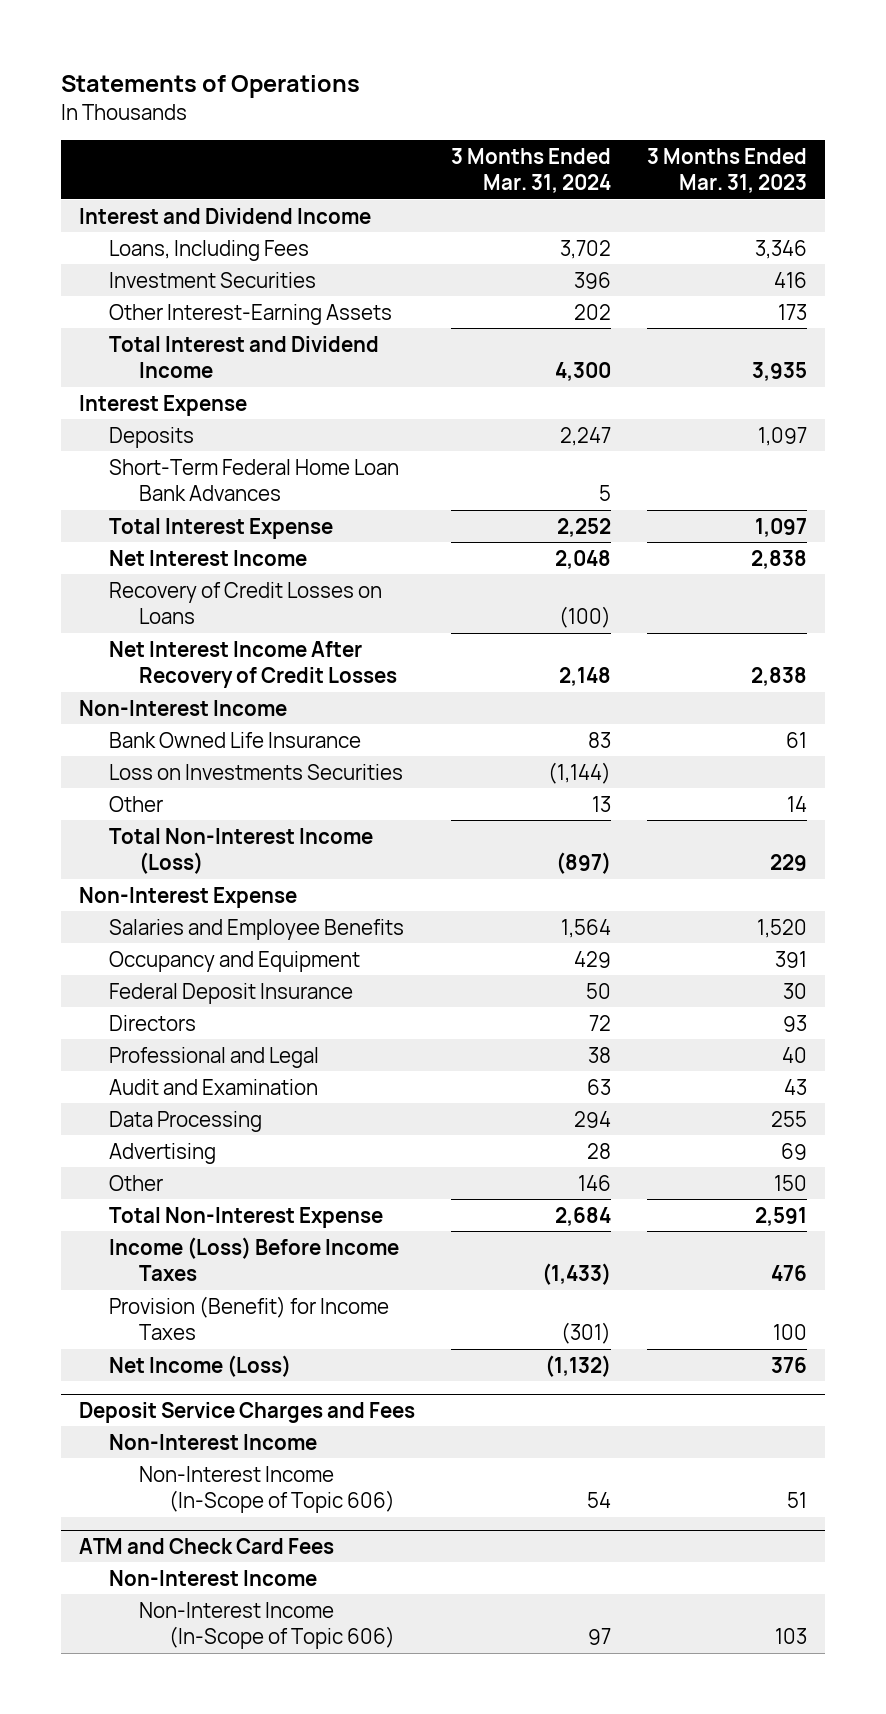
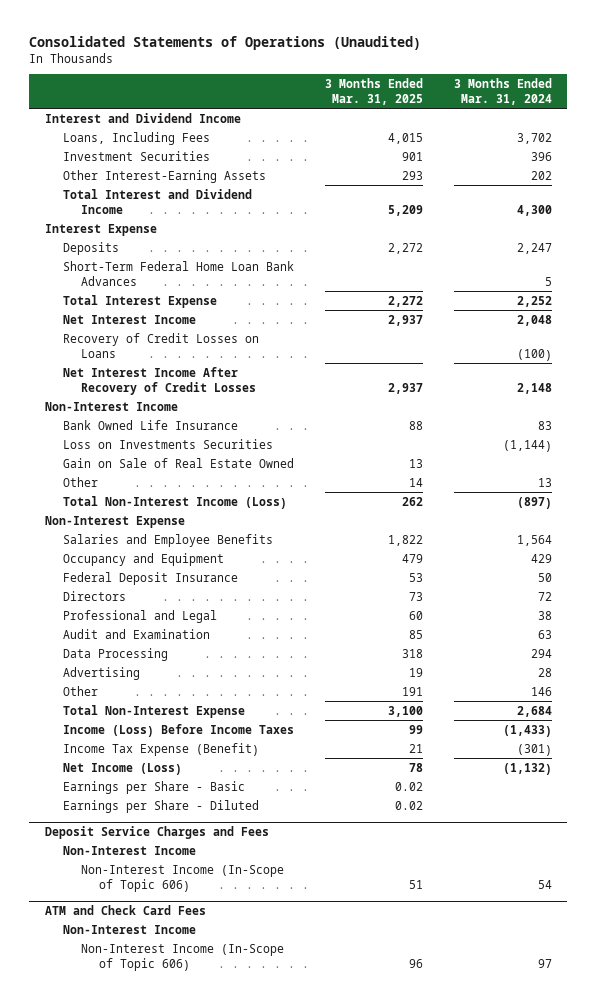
- Statements of Operations
+ Consolidated Statements of Operations (Unaudited)
- | 3 Months Ended Mar. 31, 2024 | 3 Months Ended Mar. 31, 2023
+ | 3 Months Ended Mar. 31, 2025 | 3 Months Ended Mar. 31, 2024
+ Gain on Sale of Real Estate Owned | 13 |
- Provision (Benefit) for Income Taxes | (301) | 100
+ Income Tax Expense (Benefit) | 21 | (301)
+ Earnings per Share - Basic | 0.02 |
+ Earnings per Share - Diluted | 0.02 |

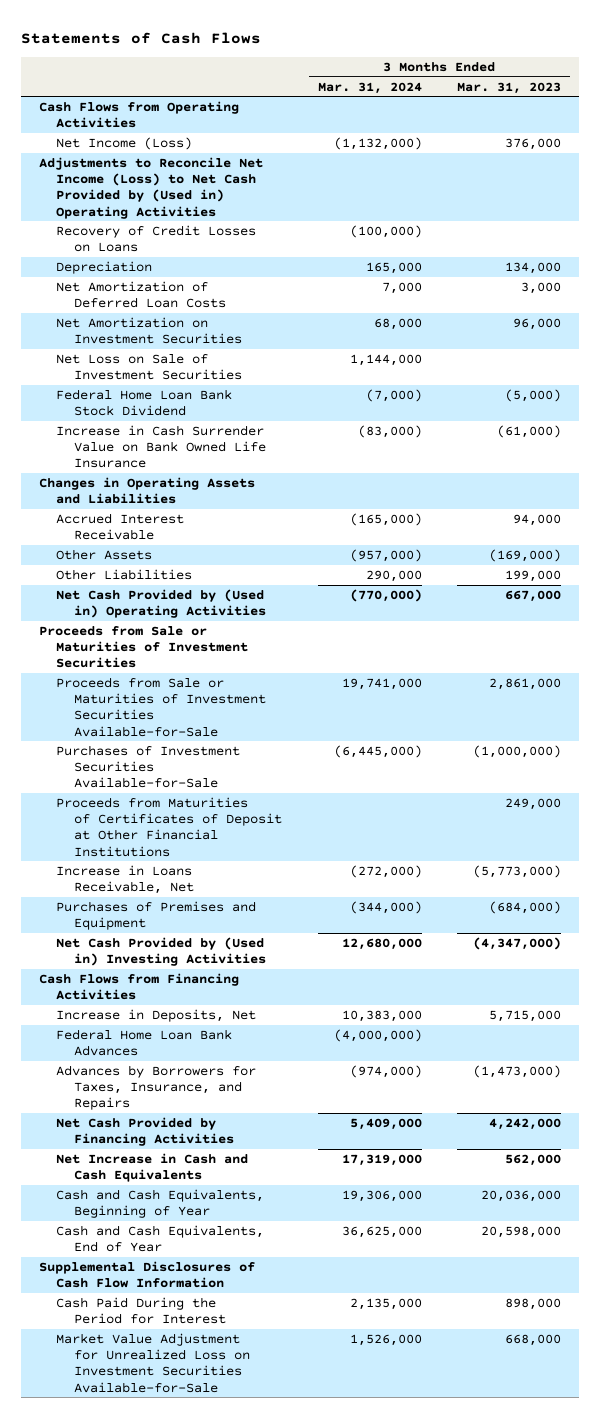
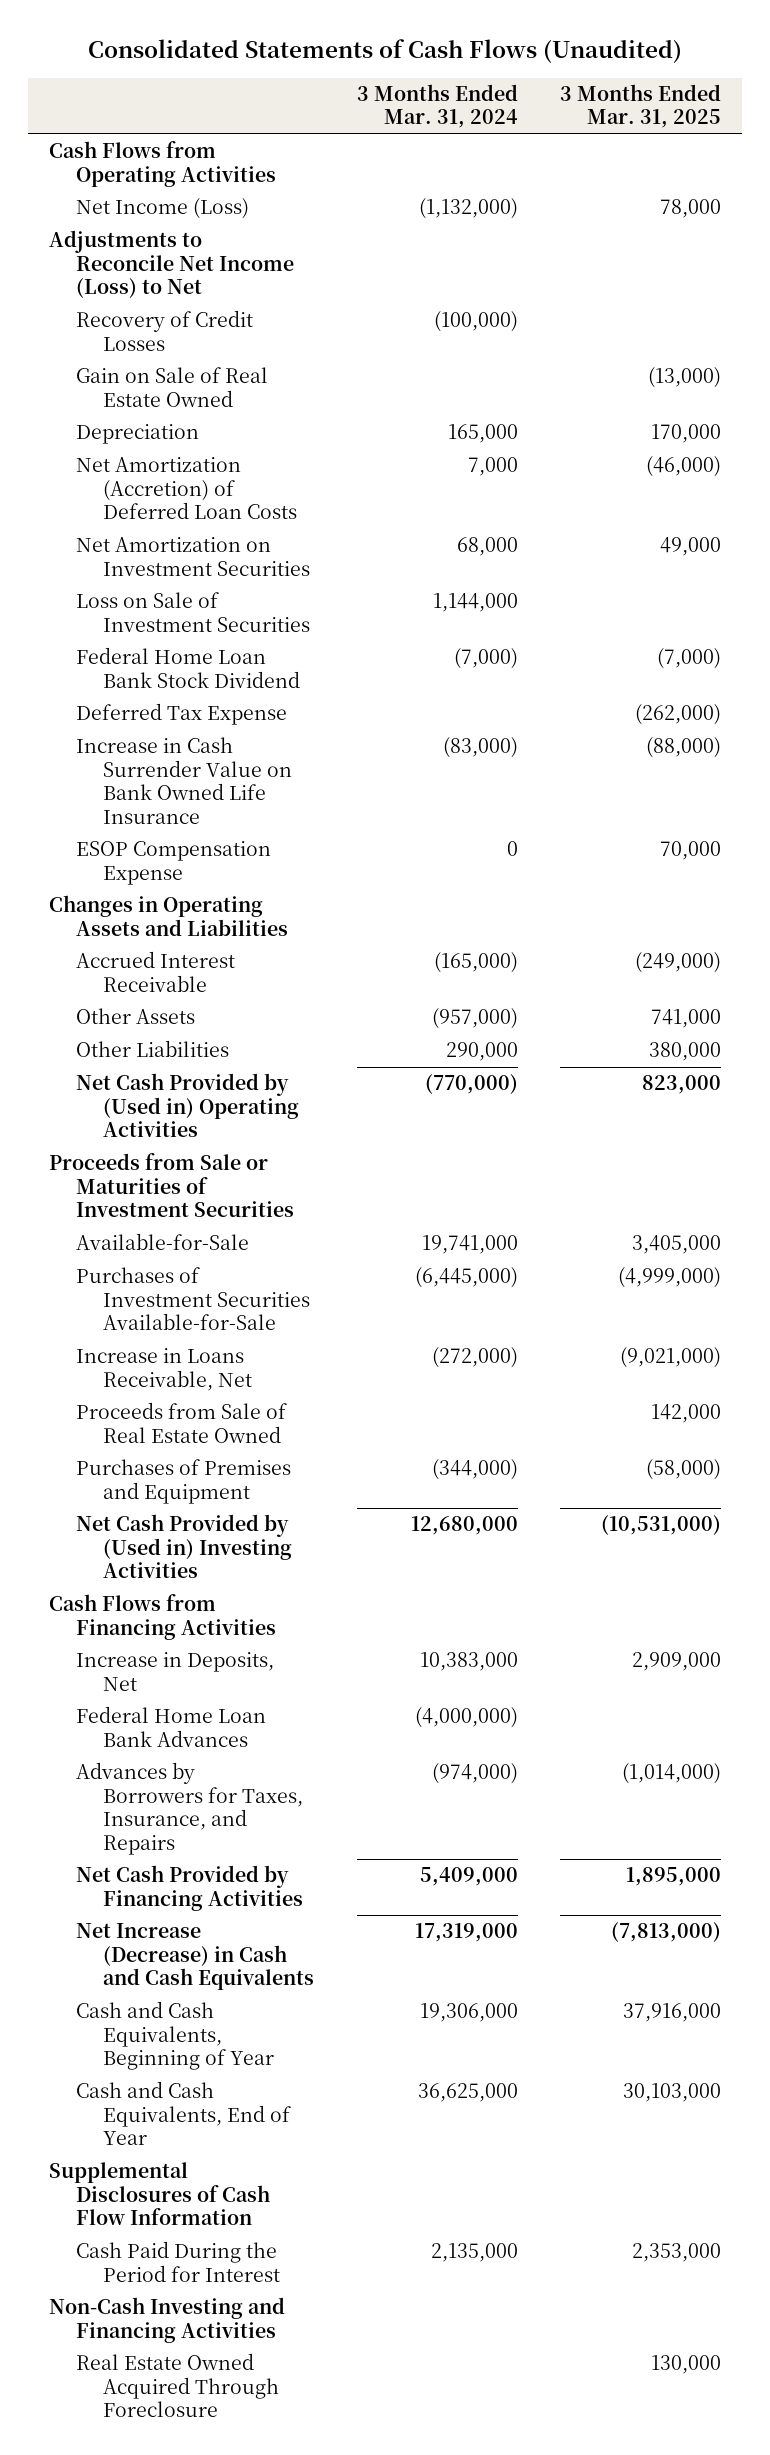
- Statements of Cash Flows
+ Consolidated Statements of Cash Flows (Unaudited)
- | 3 Months Ended Mar. 31, 2024 | 3 Months Ended Mar. 31, 2023
+ | 3 Months Ended Mar. 31, 2024 | 3 Months Ended Mar. 31, 2025
- Adjustments to Reconcile Net Income (Loss) to Net Cash Provided by (Used in) Operating Activities
- Recovery of Credit Losses on Loans | (100,000) |
+ Adjustments to Reconcile Net Income (Loss) to Net
+ Recovery of Credit Losses | (100,000) |
+ Gain on Sale of Real Estate Owned | | (13,000)
- Net Amortization of Deferred Loan Costs | 7,000 | 3,000
+ Net Amortization (Accretion) of Deferred Loan Costs | 7,000 | (46,000)
- Net Loss on Sale of Investment Securities | 1,144,000 |
+ Loss on Sale of Investment Securities | 1,144,000 |
+ Deferred Tax Expense | | (262,000)
+ ESOP Compensation Expense | 0 | 70,000
- Proceeds from Sale or Maturities of Investment Securities Available-for-Sale | 19,741,000 | 2,861,000
+ Available-for-Sale | 19,741,000 | 3,405,000
- Proceeds from Maturities of Certificates of Deposit at Other Financial Institutions | | 249,000
+ Proceeds from Sale of Real Estate Owned | | 142,000
- Net Increase in Cash and Cash Equivalents | 17,319,000 | 562,000
+ Net Increase (Decrease) in Cash and Cash Equivalents | 17,319,000 | (7,813,000)
- Market Value Adjustment for Unrealized Loss on Investment Securities Available-for-Sale | 1,526,000 | 668,000
+ Non-Cash Investing and Financing Activities
+ Real Estate Owned Acquired Through Foreclosure | | 130,000

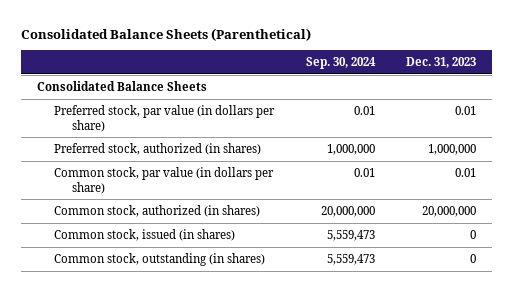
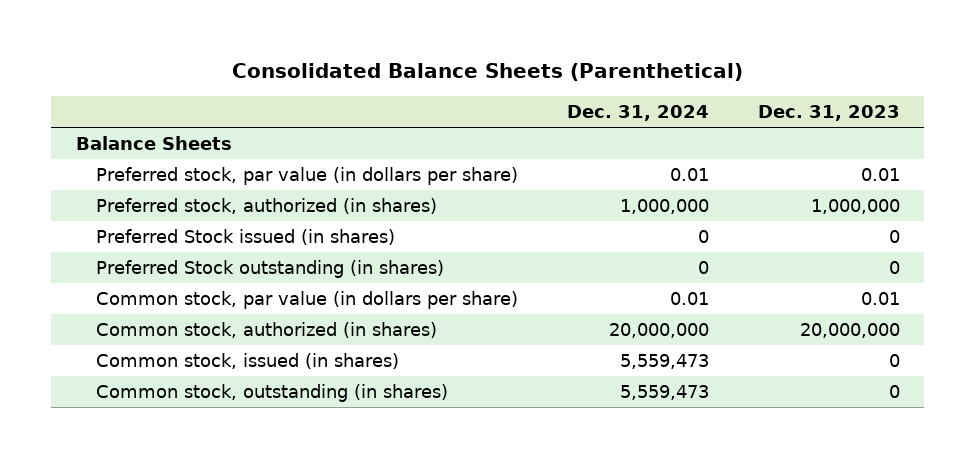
- | Sep. 30, 2024 | Dec. 31, 2023
+ | Dec. 31, 2024 | Dec. 31, 2023
- Consolidated Balance Sheets
+ Balance Sheets
+ Preferred Stock issued (in shares) | 0 | 0
+ Preferred Stock outstanding (in shares) | 0 | 0

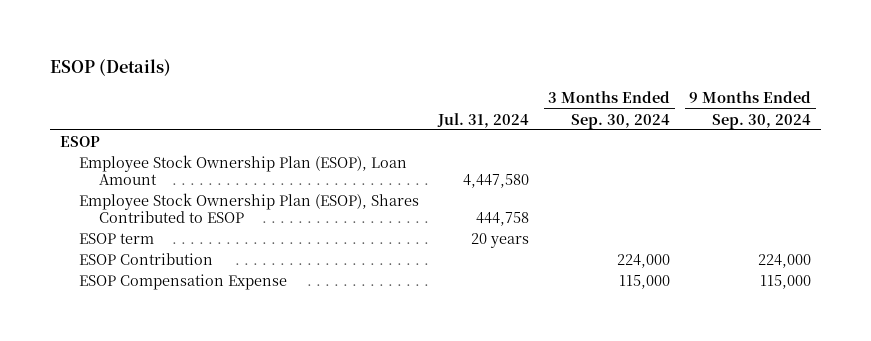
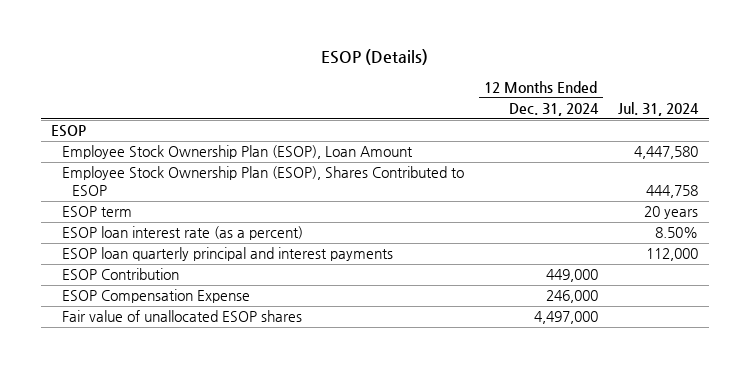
- | Jul. 31, 2024 | 3 Months Ended Sep. 30, 2024 | 9 Months Ended Sep. 30, 2024
+ | 12 Months Ended Dec. 31, 2024 | Jul. 31, 2024
+ ESOP loan interest rate (as a percent) | | 8.50%
+ ESOP loan quarterly principal and interest payments | | 112,000
+ Fair value of unallocated ESOP shares | 4,497,000 |

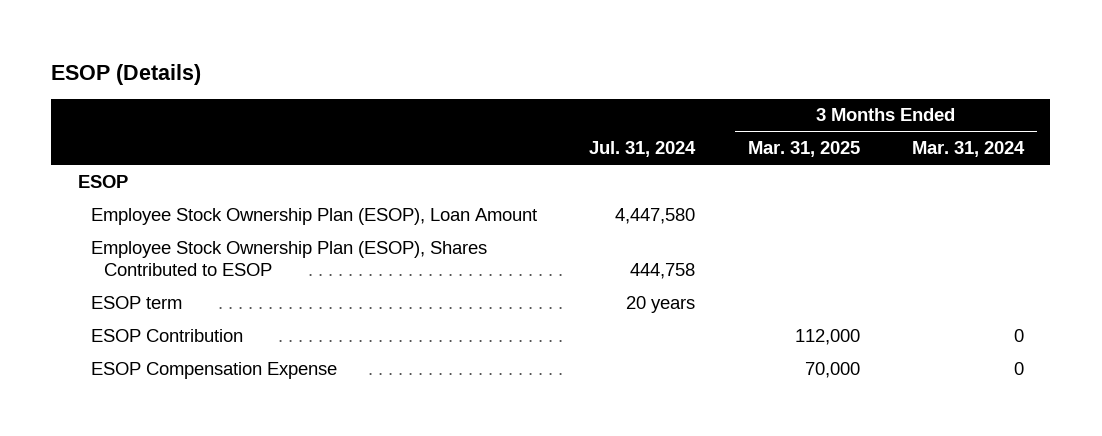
- | 12 Months Ended Dec. 31, 2024 | Jul. 31, 2024
+ | Jul. 31, 2024 | 3 Months Ended Mar. 31, 2025 | 3 Months Ended Mar. 31, 2024
- ESOP loan interest rate (as a percent) | | 8.50%
- ESOP loan quarterly principal and interest payments | | 112,000
- Fair value of unallocated ESOP shares | 4,497,000 |

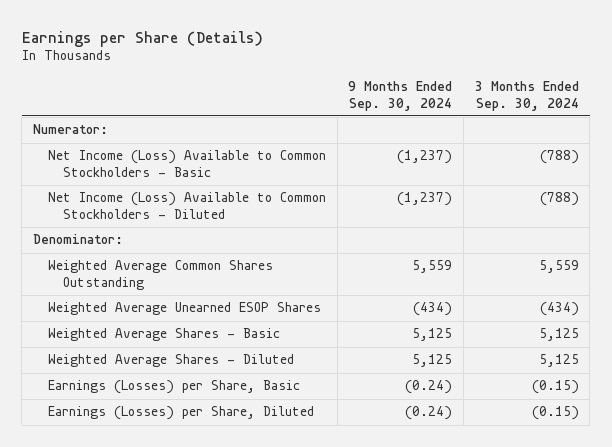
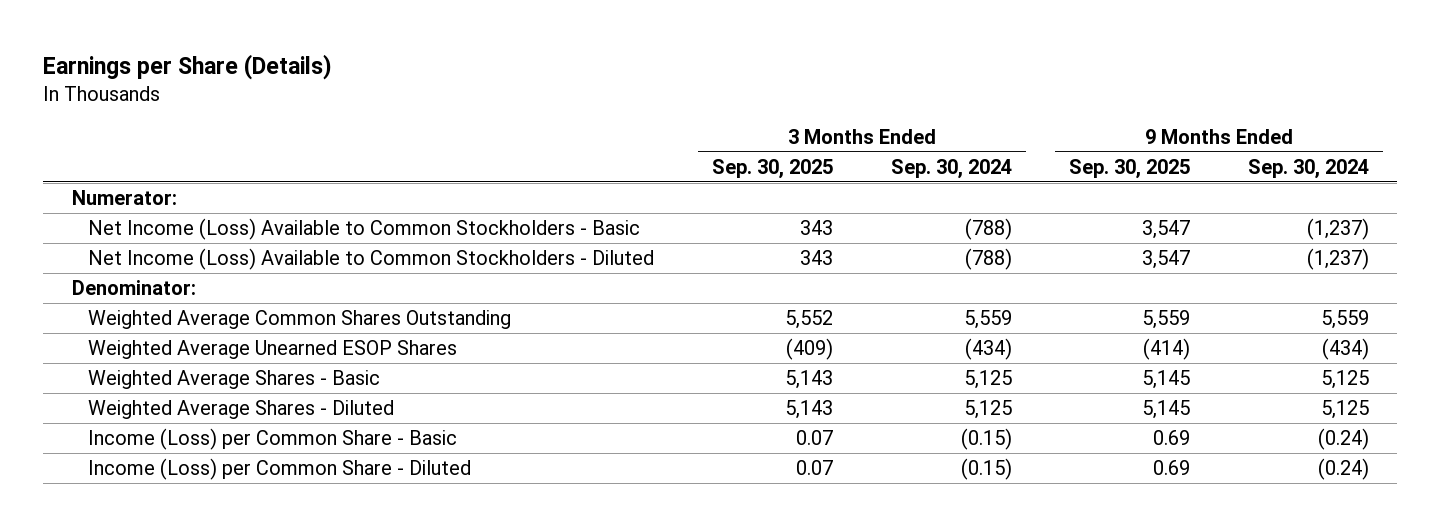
- | 9 Months Ended Sep. 30, 2024 | 3 Months Ended Sep. 30, 2024
+ | 3 Months Ended Sep. 30, 2025 | 3 Months Ended Sep. 30, 2024 | 9 Months Ended Sep. 30, 2025 | 9 Months Ended Sep. 30, 2024
- Earnings (Losses) per Share, Basic | (0.24) | (0.15)
- Earnings (Losses) per Share, Diluted | (0.24) | (0.15)
+ Income (Loss) per Common Share - Basic | 0.07 | (0.15) | 0.69 | (0.24)
+ Income (Loss) per Common Share - Diluted | 0.07 | (0.15) | 0.69 | (0.24)

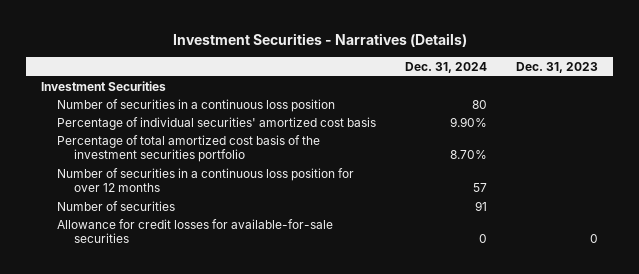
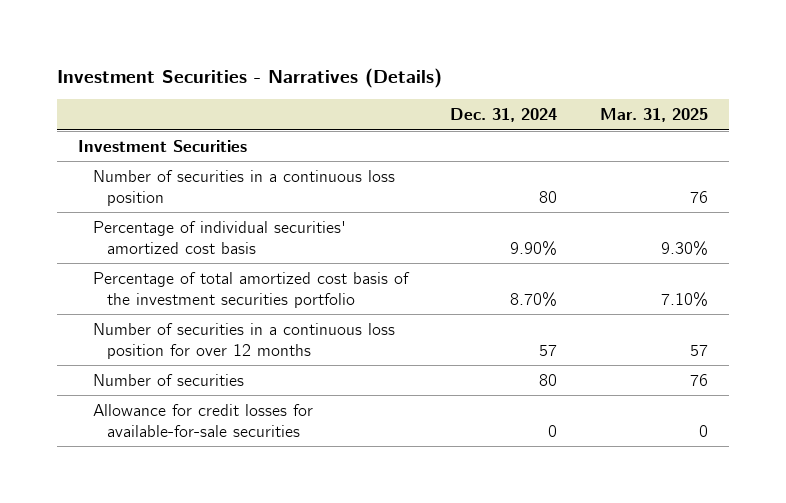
- | Dec. 31, 2024 | Dec. 31, 2023
+ | Dec. 31, 2024 | Mar. 31, 2025
- Number of securities | 91 |
+ Number of securities | 80 | 76

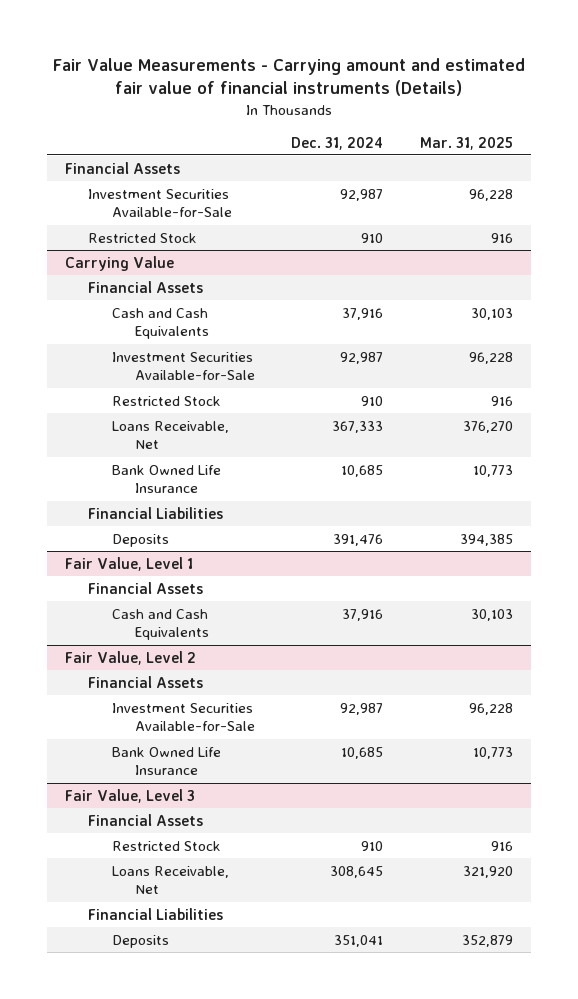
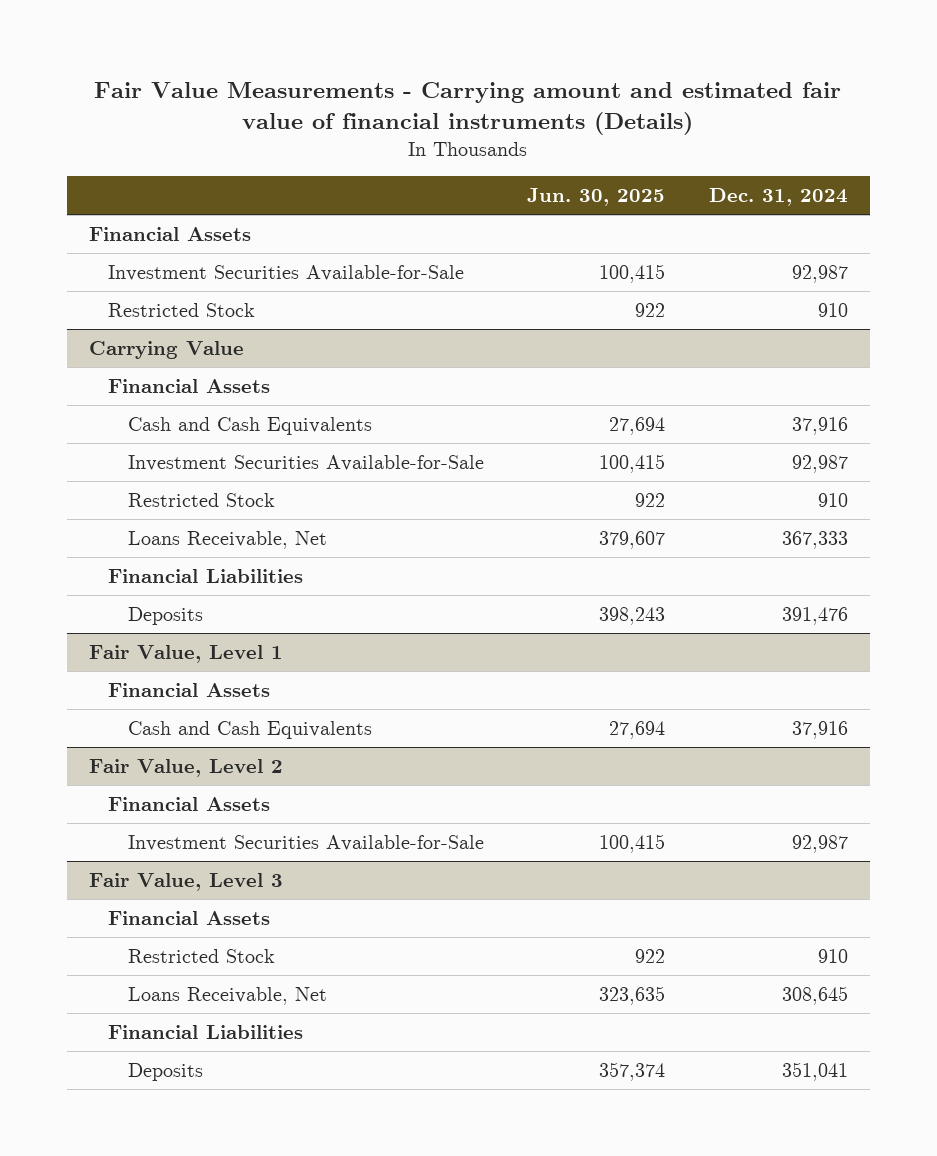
- | Dec. 31, 2024 | Mar. 31, 2025
+ | Jun. 30, 2025 | Dec. 31, 2024
@ Carrying Value
- Bank Owned Life Insurance | 10,685 | 10,773
@ Fair Value, Level 2
- Bank Owned Life Insurance | 10,685 | 10,773

